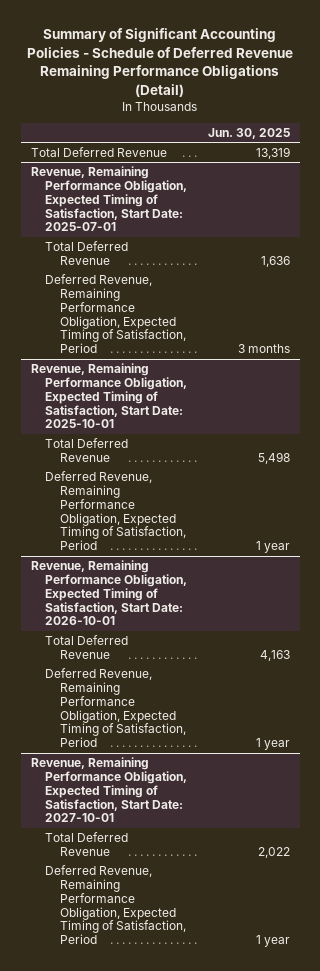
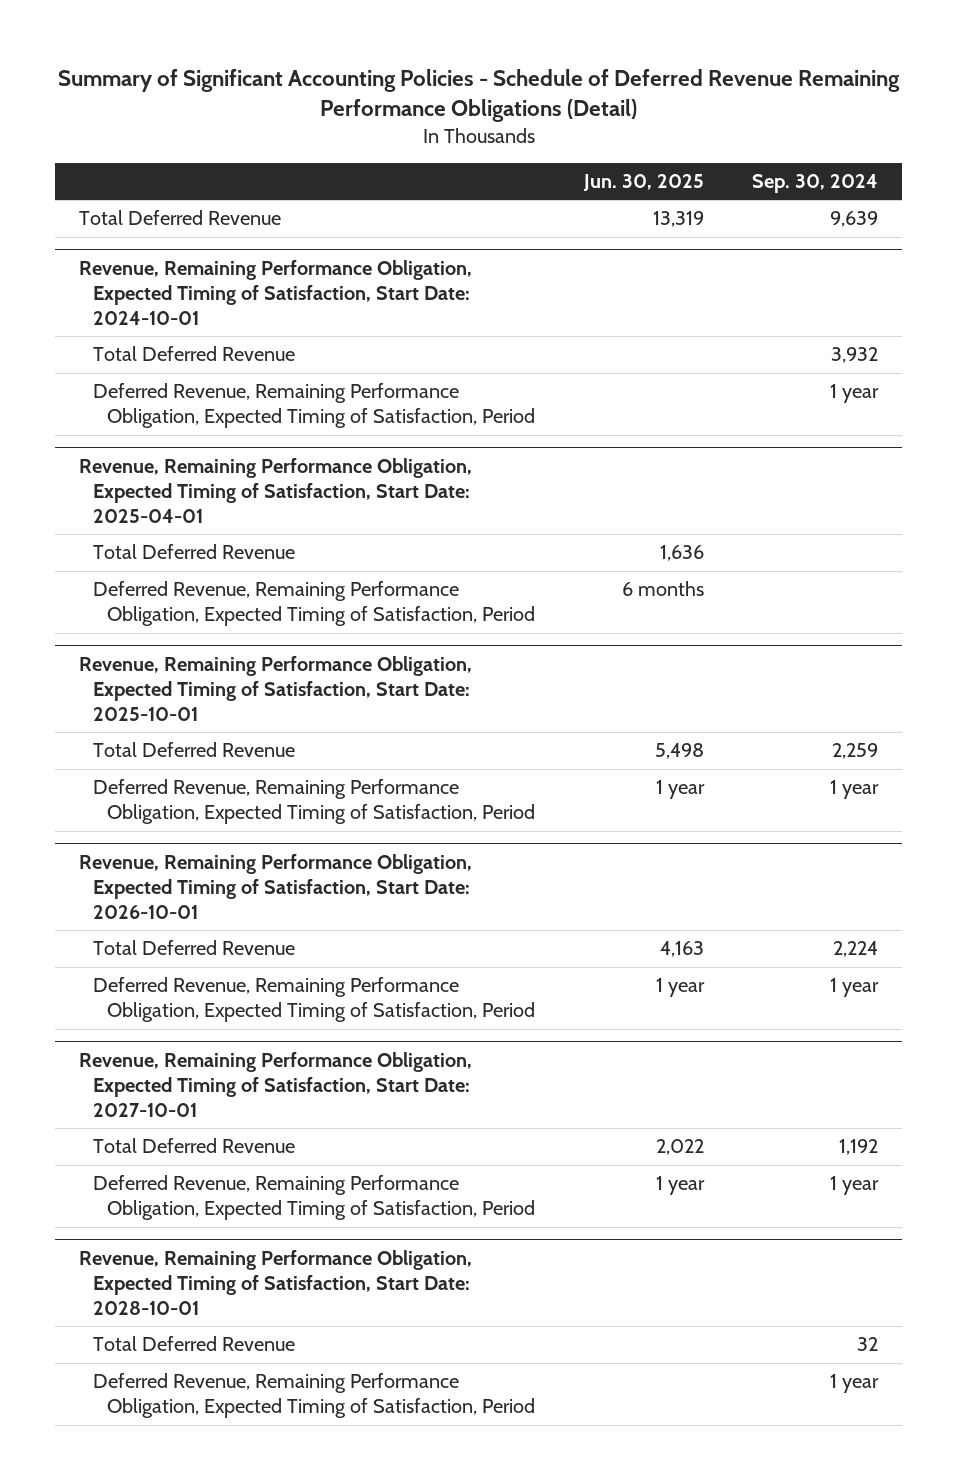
- | Jun. 30, 2025
+ | Jun. 30, 2025 | Sep. 30, 2024
- Revenue, Remaining Performance Obligation, Expected Timing of Satisfaction, Start Date: 2025-07-01
+ Revenue, Remaining Performance Obligation, Expected Timing of Satisfaction, Start Date: 2024-10-01
+ Total Deferred Revenue | | 3,932
+ Deferred Revenue, Remaining Performance Obligation, Expected Timing of Satisfaction, Period | | 1 year
+ Revenue, Remaining Performance Obligation, Expected Timing of Satisfaction, Start Date: 2025-04-01
- Deferred Revenue, Remaining Performance Obligation, Expected Timing of Satisfaction, Period | 3 months
+ Deferred Revenue, Remaining Performance Obligation, Expected Timing of Satisfaction, Period | 6 months |
+ Revenue, Remaining Performance Obligation, Expected Timing of Satisfaction, Start Date: 2028-10-01
+ Total Deferred Revenue | | 32
+ Deferred Revenue, Remaining Performance Obligation, Expected Timing of Satisfaction, Period | | 1 year

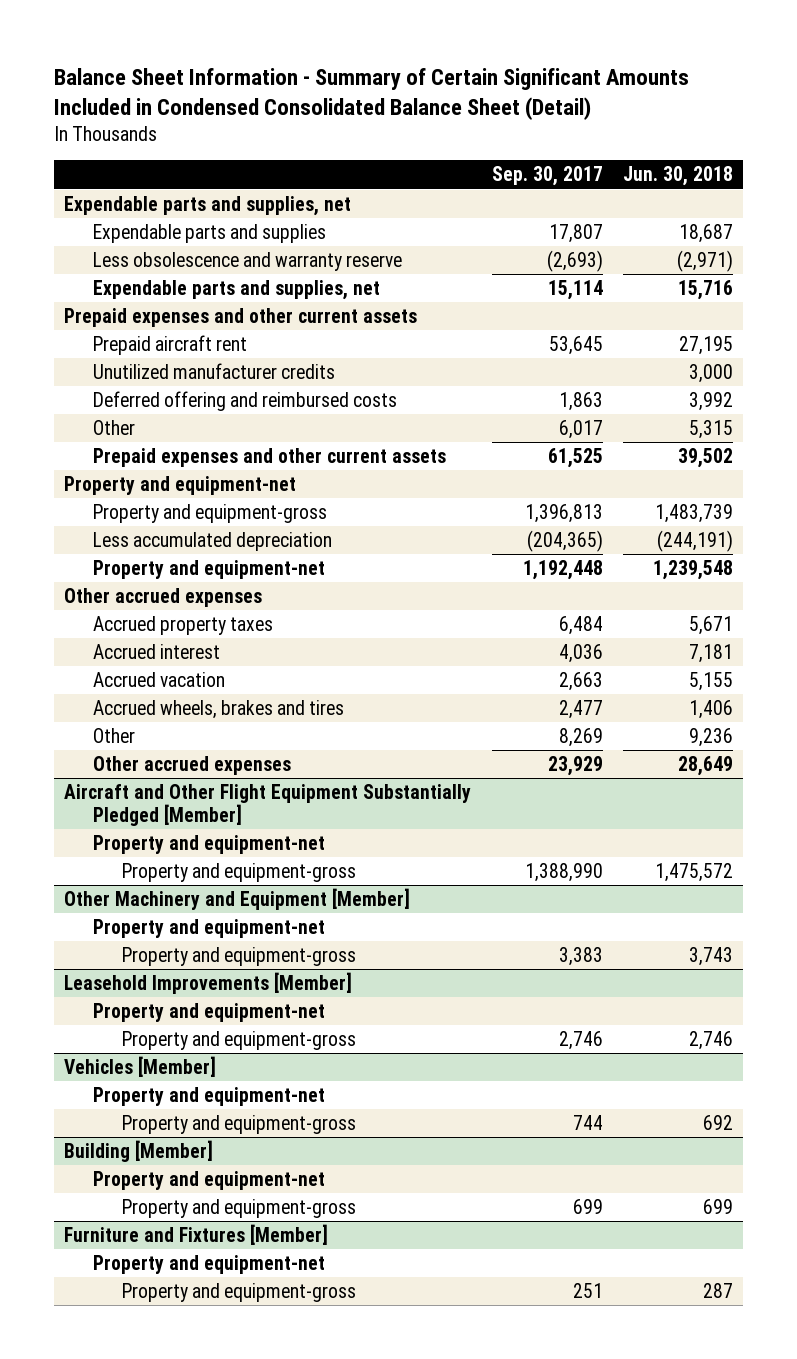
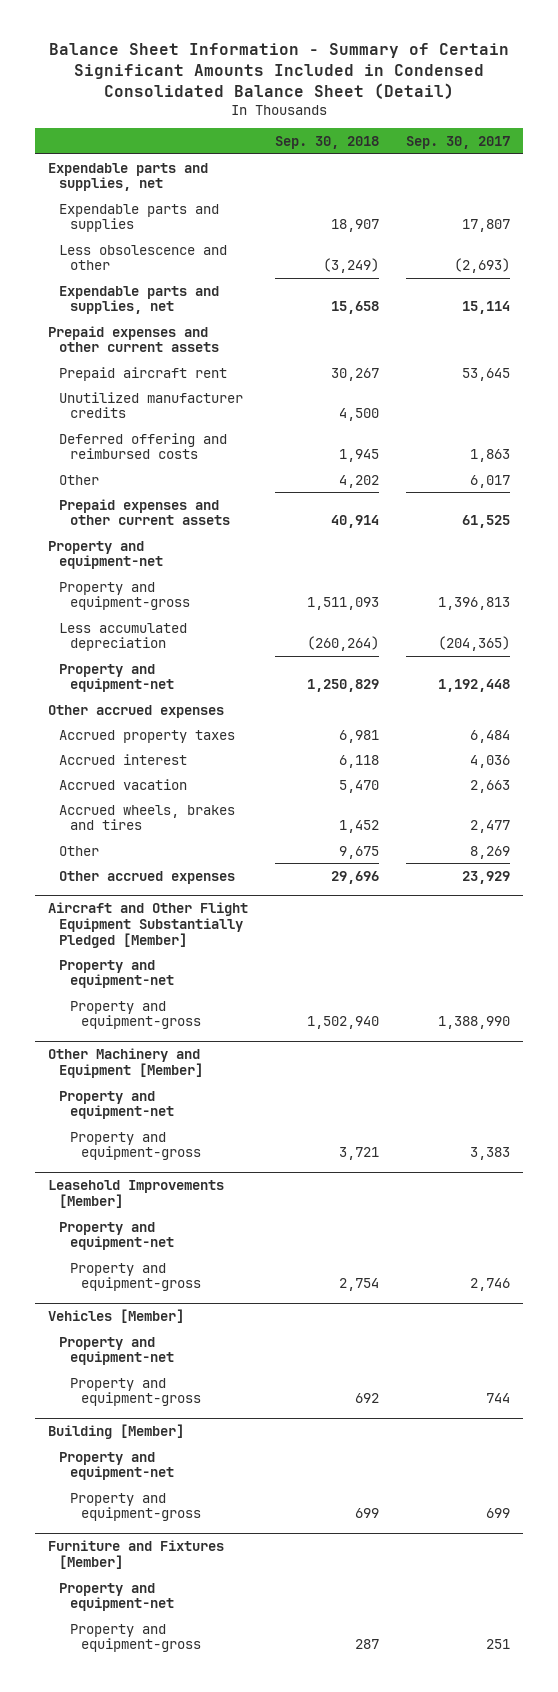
- | Sep. 30, 2017 | Jun. 30, 2018
+ | Sep. 30, 2018 | Sep. 30, 2017
- Less obsolescence and warranty reserve | (2,693) | (2,971)
+ Less obsolescence and other | (3,249) | (2,693)

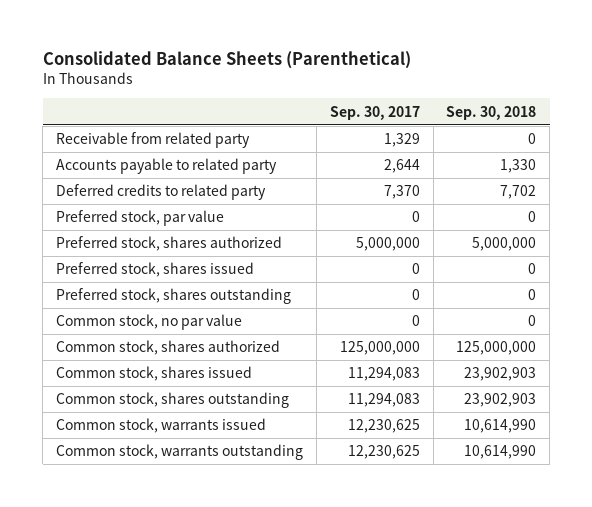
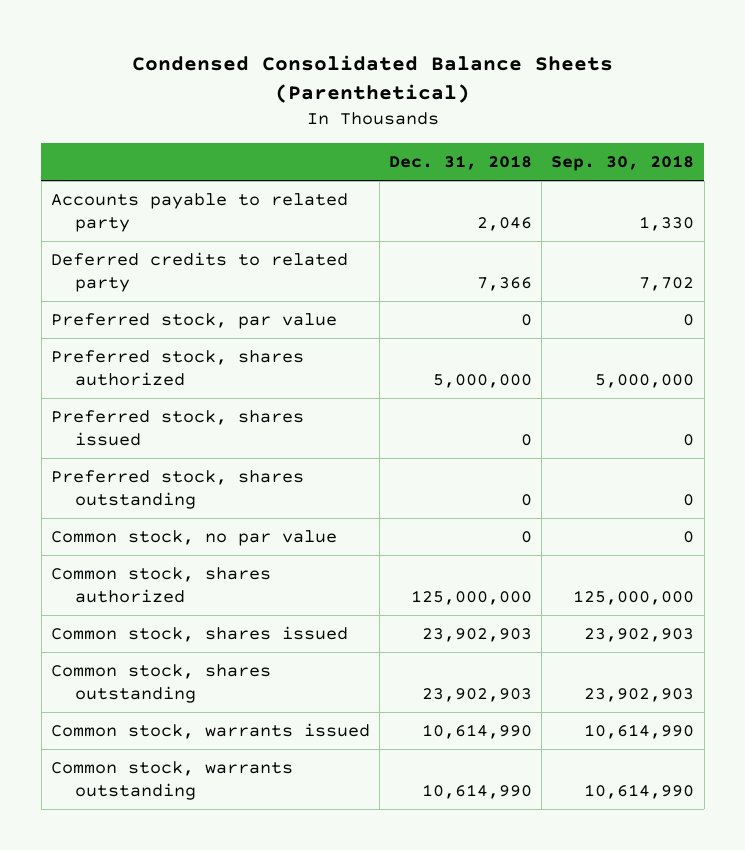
- Consolidated Balance Sheets (Parenthetical)
+ Condensed Consolidated Balance Sheets (Parenthetical)
- | Sep. 30, 2017 | Sep. 30, 2018
+ | Dec. 31, 2018 | Sep. 30, 2018
- Receivable from related party | 1,329 | 0

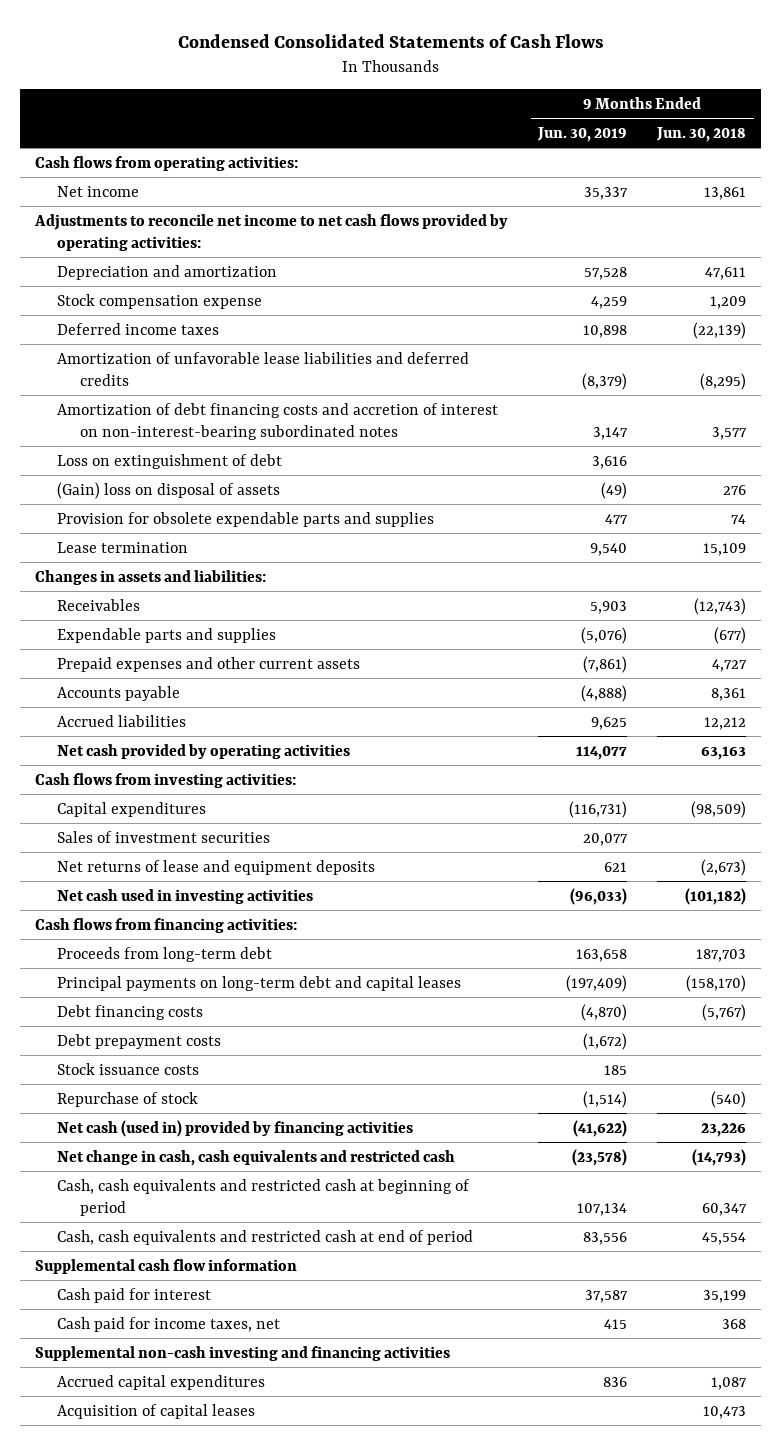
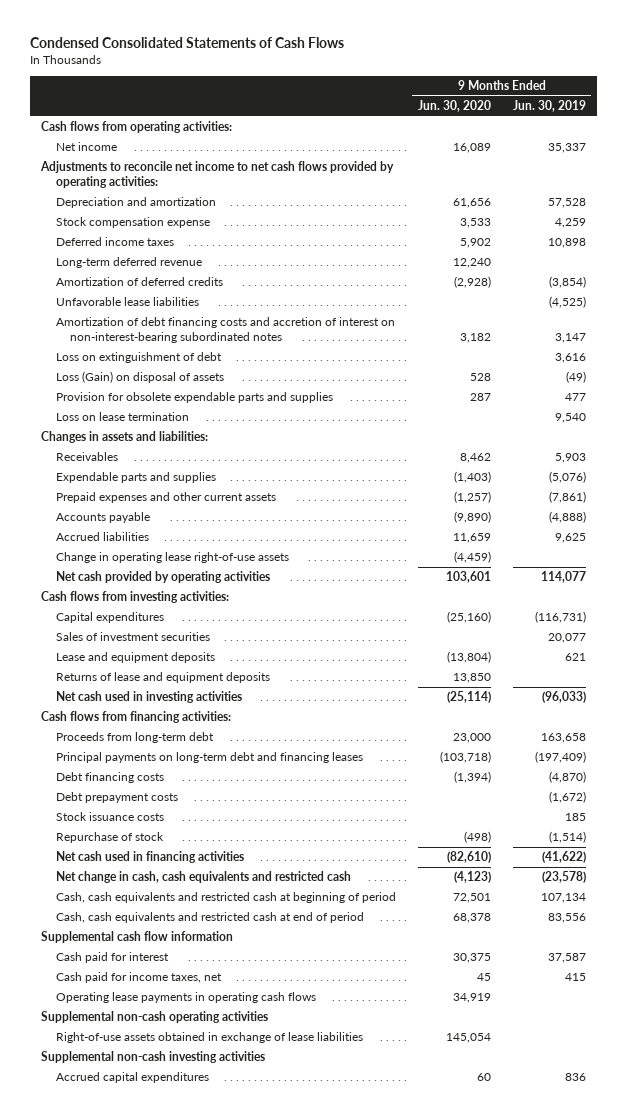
- | 9 Months Ended Jun. 30, 2019 | 9 Months Ended Jun. 30, 2018
+ | 9 Months Ended Jun. 30, 2020 | 9 Months Ended Jun. 30, 2019
- Amortization of unfavorable lease liabilities and deferred credits | (8,379) | (8,295)
+ Long-term deferred revenue | 12,240 |
+ Amortization of deferred credits | (2,928) | (3,854)
+ Unfavorable lease liabilities | | (4,525)
- (Gain) loss on disposal of assets | (49) | 276
+ Loss (Gain) on disposal of assets | 528 | (49)
- Lease termination | 9,540 | 15,109
+ Loss on lease termination | | 9,540
+ Change in operating lease right-of-use assets | (4,459) |
- Net returns of lease and equipment deposits | 621 | (2,673)
+ Lease and equipment deposits | (13,804) | 621
+ Returns of lease and equipment deposits | 13,850 |
- Principal payments on long-term debt and capital leases | (197,409) | (158,170)
+ Principal payments on long-term debt and financing leases | (103,718) | (197,409)
- Net cash (used in) provided by financing activities | (41,622) | 23,226
+ Net cash used in financing activities | (82,610) | (41,622)
- Supplemental non-cash investing and financing activities
+ Operating lease payments in operating cash flows | 34,919 |
+ Supplemental non-cash operating activities
+ Right-of-use assets obtained in exchange of lease liabilities | 145,054 |
+ Supplemental non-cash investing activities
- Acquisition of capital leases | | 10,473

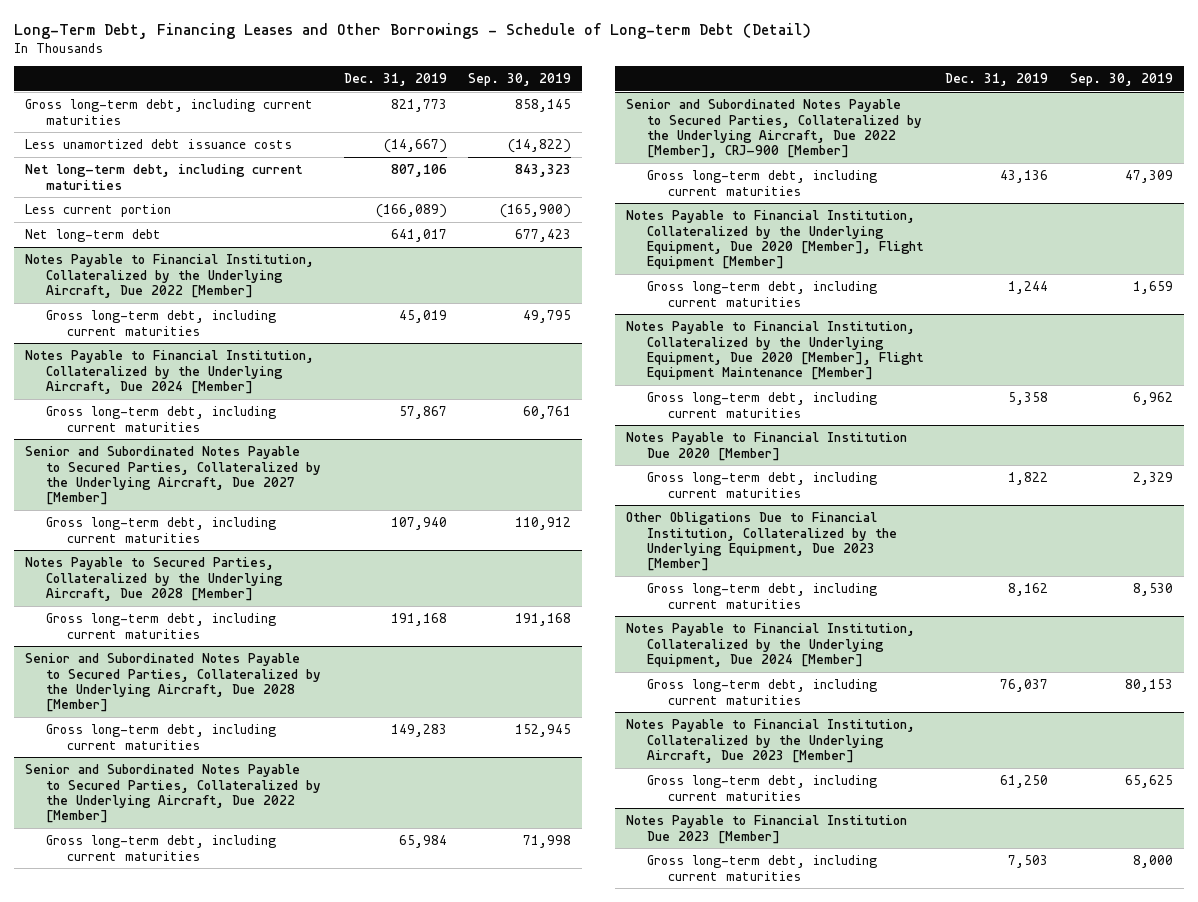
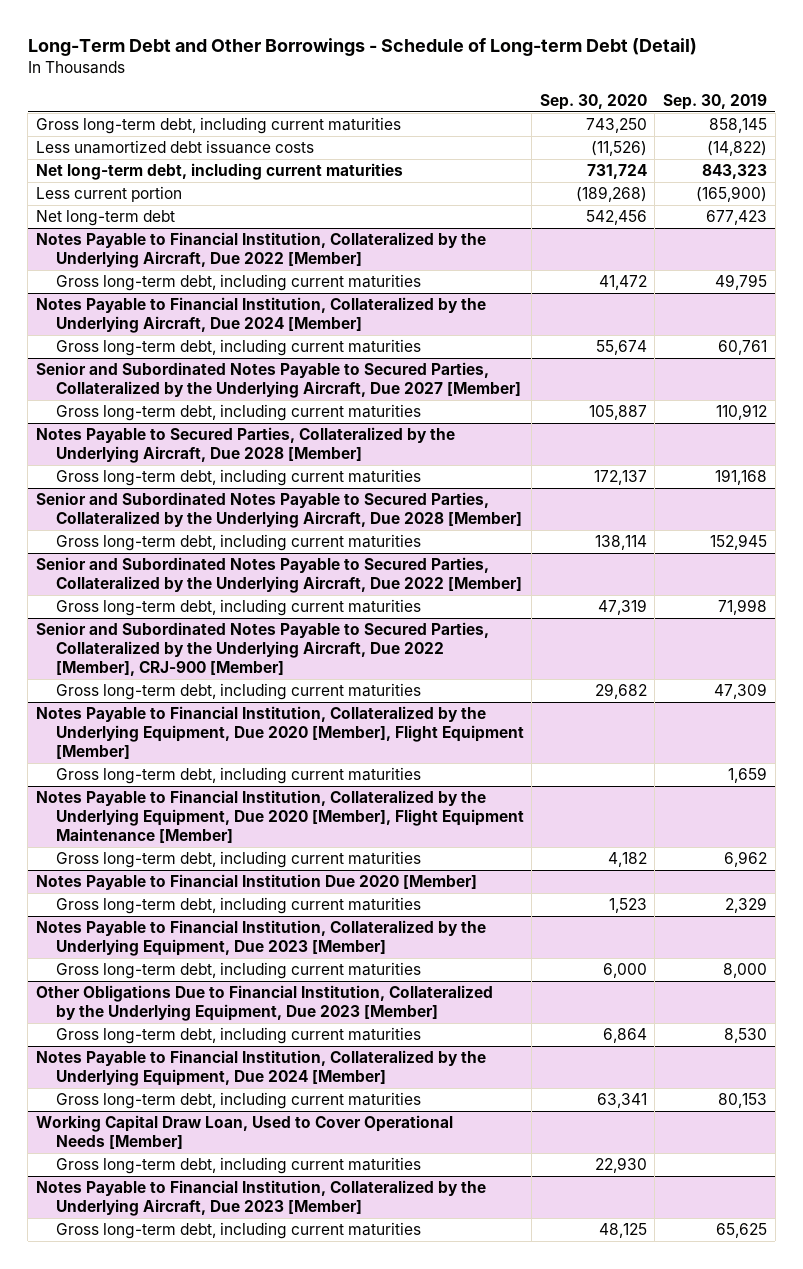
- Long-Term Debt, Financing Leases and Other Borrowings - Schedule of Long-term Debt (Detail)
+ Long-Term Debt and Other Borrowings - Schedule of Long-term Debt (Detail)
- | Dec. 31, 2019 | Sep. 30, 2019
+ | Sep. 30, 2020 | Sep. 30, 2019
+ Notes Payable to Financial Institution, Collateralized by the Underlying Equipment, Due 2023 [Member]
+ Gross long-term debt, including current maturities | 6,000 | 8,000
+ Working Capital Draw Loan, Used to Cover Operational Needs [Member]
+ Gross long-term debt, including current maturities | 22,930 |
- Notes Payable to Financial Institution Due 2023 [Member]
- Gross long-term debt, including current maturities | 7,503 | 8,000

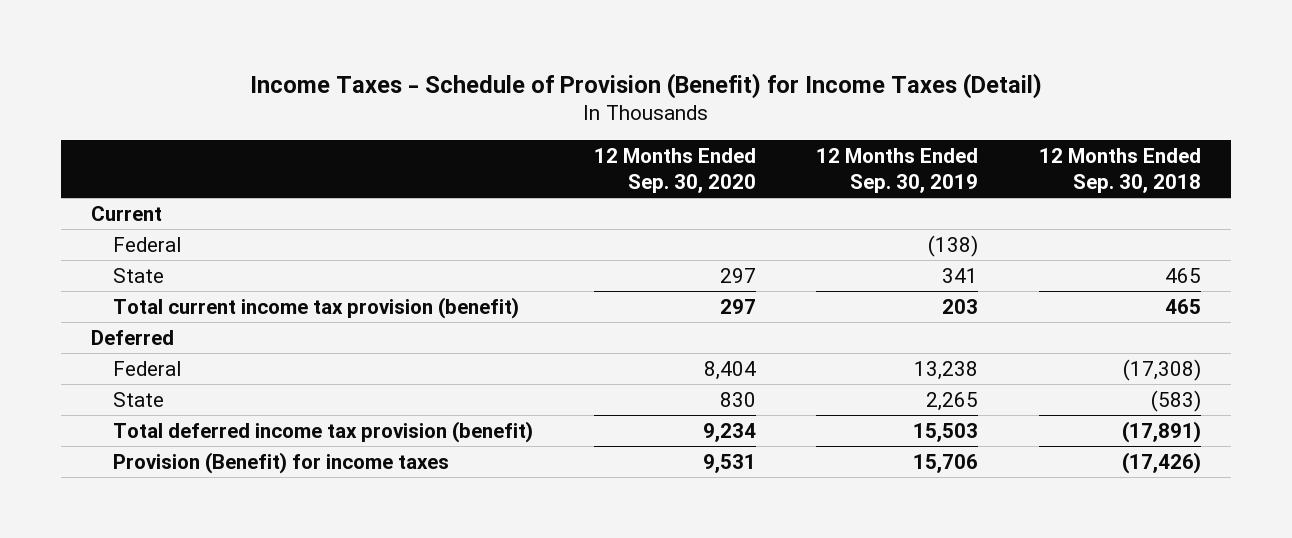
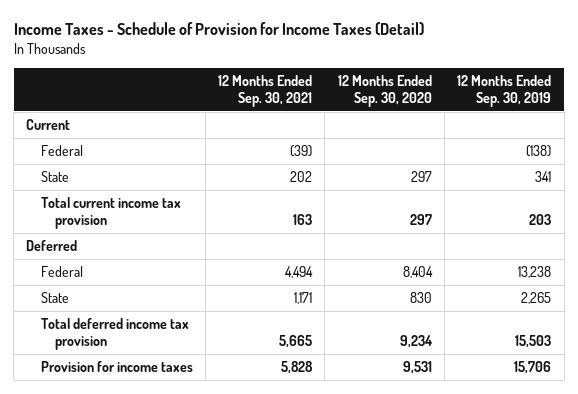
- Income Taxes - Schedule of Provision (Benefit) for Income Taxes (Detail)
+ Income Taxes - Schedule of Provision for Income Taxes (Detail)
- | 12 Months Ended Sep. 30, 2020 | 12 Months Ended Sep. 30, 2019 | 12 Months Ended Sep. 30, 2018
+ | 12 Months Ended Sep. 30, 2021 | 12 Months Ended Sep. 30, 2020 | 12 Months Ended Sep. 30, 2019
- Total current income tax provision (benefit) | 297 | 203 | 465
+ Total current income tax provision | 163 | 297 | 203
- Total deferred income tax provision (benefit) | 9,234 | 15,503 | (17,891)
- Provision (Benefit) for income taxes | 9,531 | 15,706 | (17,426)
+ Total deferred income tax provision | 5,665 | 9,234 | 15,503
+ Provision for income taxes | 5,828 | 9,531 | 15,706

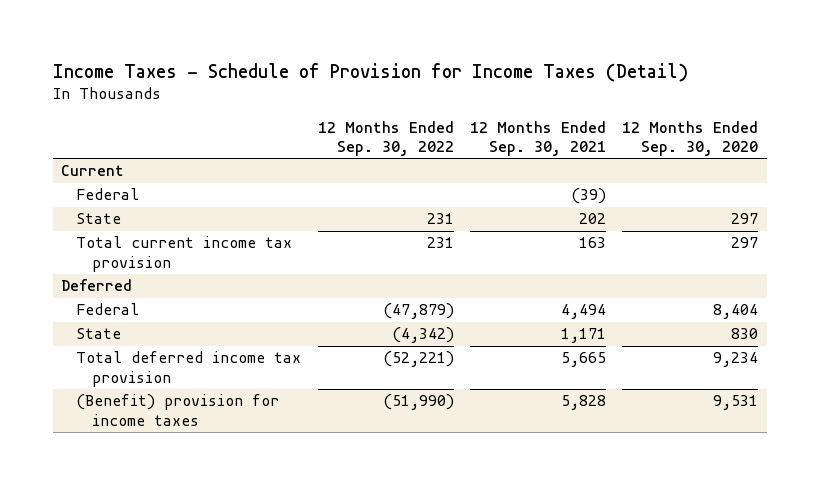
- | 12 Months Ended Sep. 30, 2021 | 12 Months Ended Sep. 30, 2020 | 12 Months Ended Sep. 30, 2019
+ | 12 Months Ended Sep. 30, 2022 | 12 Months Ended Sep. 30, 2021 | 12 Months Ended Sep. 30, 2020
- Provision for income taxes | 5,828 | 9,531 | 15,706
+ (Benefit) provision for income taxes | (51,990) | 5,828 | 9,531

